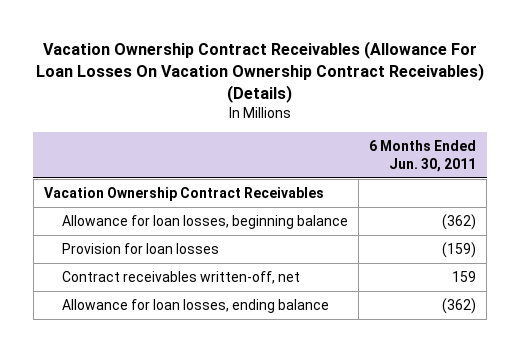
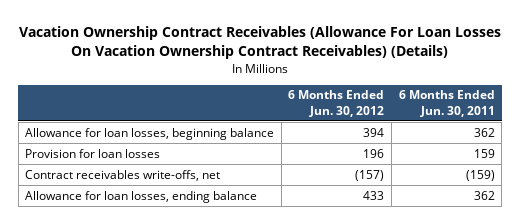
- | 6 Months Ended Jun. 30, 2011
+ | 6 Months Ended Jun. 30, 2012 | 6 Months Ended Jun. 30, 2011
- Vacation Ownership Contract Receivables
- Allowance for loan losses, beginning balance | (362)
- Provision for loan losses | (159)
- Contract receivables written-off, net | 159
- Allowance for loan losses, ending balance | (362)
+ Allowance for loan losses, beginning balance | 394 | 362
+ Provision for loan losses | 196 | 159
+ Contract receivables write-offs, net | (157) | (159)
+ Allowance for loan losses, ending balance | 433 | 362

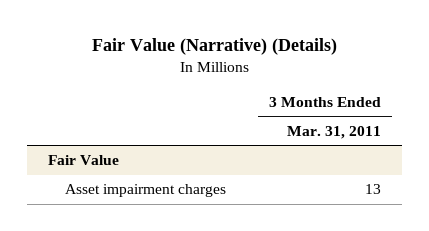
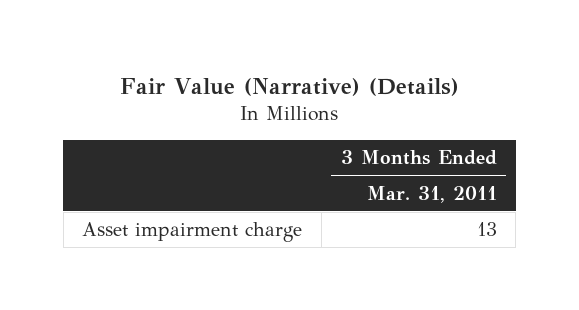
- Fair Value
- Asset impairment charges | 13
+ Asset impairment charge | 13

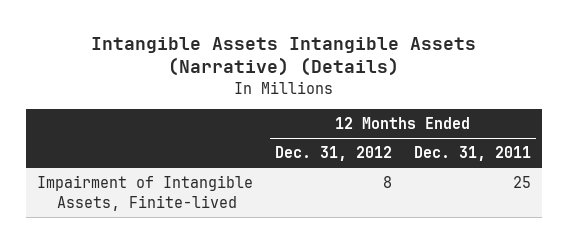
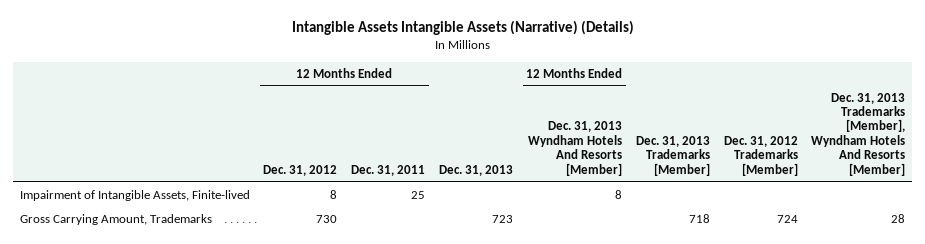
- | 12 Months Ended Dec. 31, 2012 | 12 Months Ended Dec. 31, 2011
+ | 12 Months Ended Dec. 31, 2012 | 12 Months Ended Dec. 31, 2011 | Dec. 31, 2013 | 12 Months Ended Dec. 31, 2013 Wyndham Hotels And Resorts [Member] | Dec. 31, 2013 Trademarks [Member] | Dec. 31, 2012 Trademarks [Member] | Dec. 31, 2013 Trademarks [Member], Wyndham Hotels And Resorts [Member]
+ Gross Carrying Amount, Trademarks | 730 | | 723 | | 718 | 724 | 28

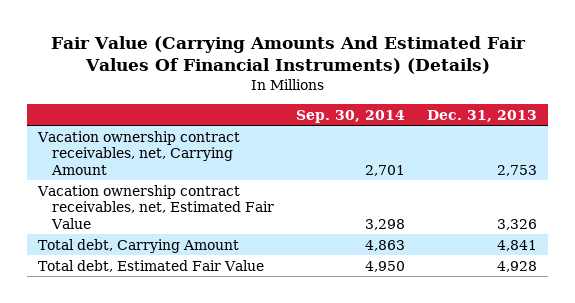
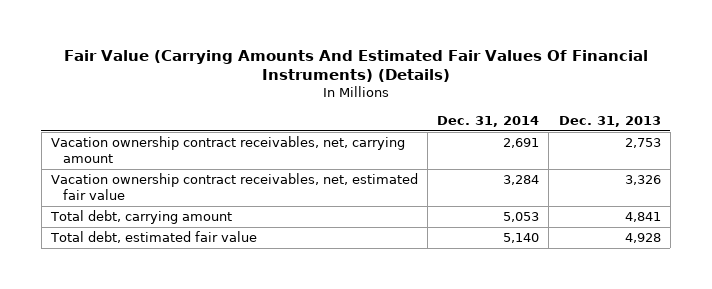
- | Sep. 30, 2014 | Dec. 31, 2013
+ | Dec. 31, 2014 | Dec. 31, 2013
- Vacation ownership contract receivables, net, Carrying Amount | 2,701 | 2,753
- Vacation ownership contract receivables, net, Estimated Fair Value | 3,298 | 3,326
- Total debt, Carrying Amount | 4,863 | 4,841
- Total debt, Estimated Fair Value | 4,950 | 4,928
+ Vacation ownership contract receivables, net, carrying amount | 2,691 | 2,753
+ Vacation ownership contract receivables, net, estimated fair value | 3,284 | 3,326
+ Total debt, carrying amount | 5,053 | 4,841
+ Total debt, estimated fair value | 5,140 | 4,928

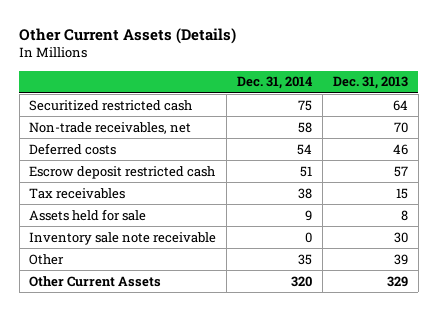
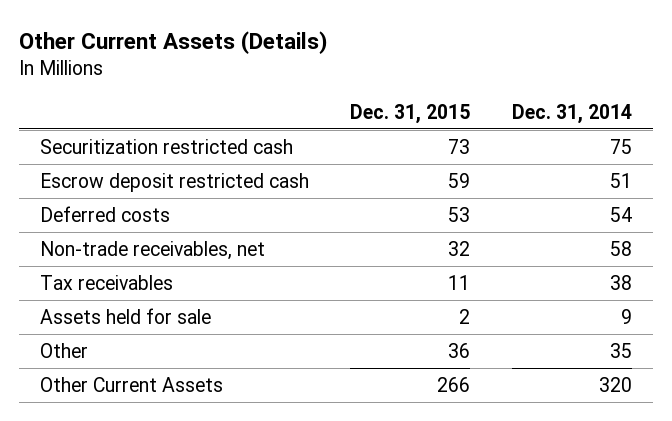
- | Dec. 31, 2014 | Dec. 31, 2013
+ | Dec. 31, 2015 | Dec. 31, 2014
- Securitized restricted cash | 75 | 64
+ Securitization restricted cash | 73 | 75
moved down: Deferred costs | 53 | 54
moved down: Non-trade receivables, net | 32 | 58
- Inventory sale note receivable | 0 | 30

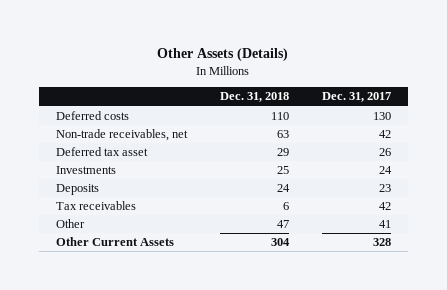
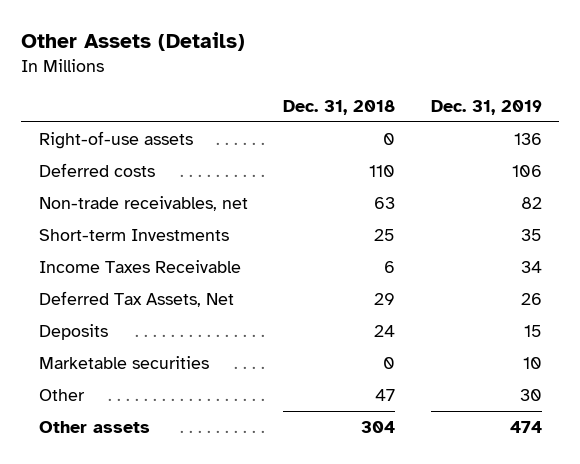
- | Dec. 31, 2018 | Dec. 31, 2017
+ | Dec. 31, 2018 | Dec. 31, 2019
+ Right-of-use assets | 0 | 136
- Deferred tax asset | 29 | 26
- Investments | 25 | 24
+ Short-term Investments | 25 | 35
+ Income Taxes Receivable | 6 | 34
+ Deferred Tax Assets, Net | 29 | 26
- Tax receivables | 6 | 42
+ Marketable securities | 0 | 10
- Other Current Assets | 304 | 328
+ Other assets | 304 | 474

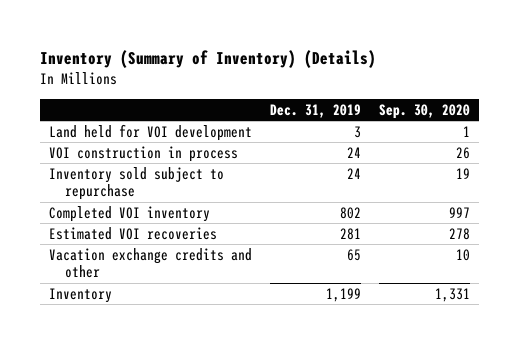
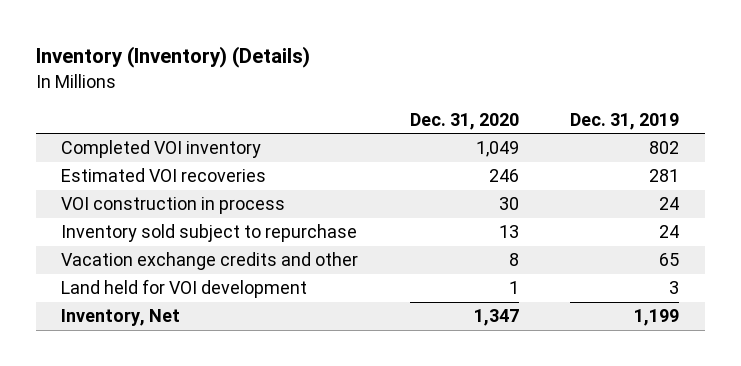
- Inventory (Summary of Inventory) (Details)
+ Inventory (Inventory) (Details)
- | Dec. 31, 2019 | Sep. 30, 2020
+ | Dec. 31, 2020 | Dec. 31, 2019
moved down: VOI construction in process | 30 | 24
moved down: Inventory sold subject to repurchase | 13 | 24
- Inventory | 1,199 | 1,331
moved down: Land held for VOI development | 1 | 3
+ Inventory, Net | 1,347 | 1,199

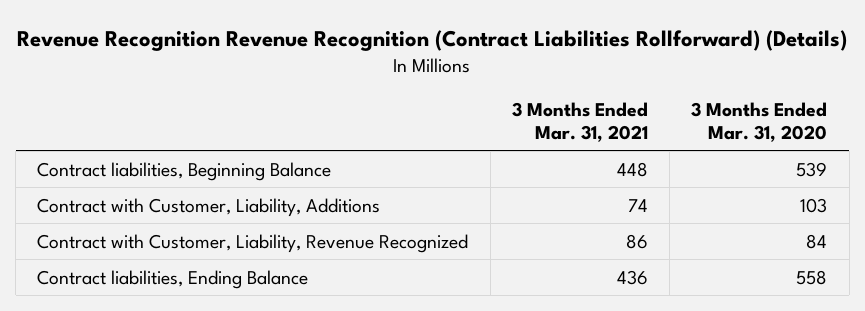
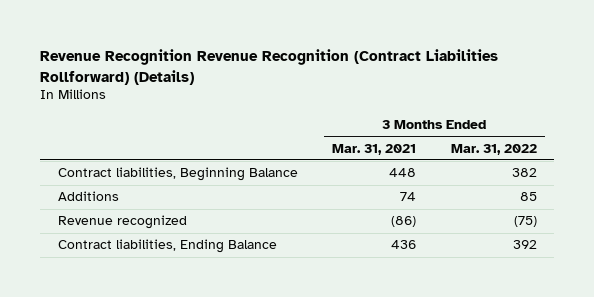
- | 3 Months Ended Mar. 31, 2021 | 3 Months Ended Mar. 31, 2020
+ | 3 Months Ended Mar. 31, 2021 | 3 Months Ended Mar. 31, 2022
- Contract with Customer, Liability, Additions | 74 | 103
- Contract with Customer, Liability, Revenue Recognized | 86 | 84
+ Additions | 74 | 85
+ Revenue recognized | (86) | (75)

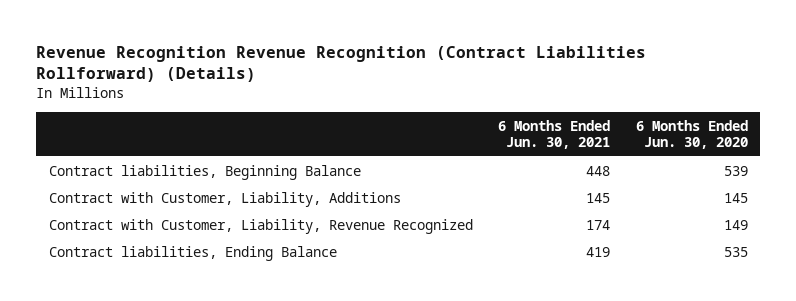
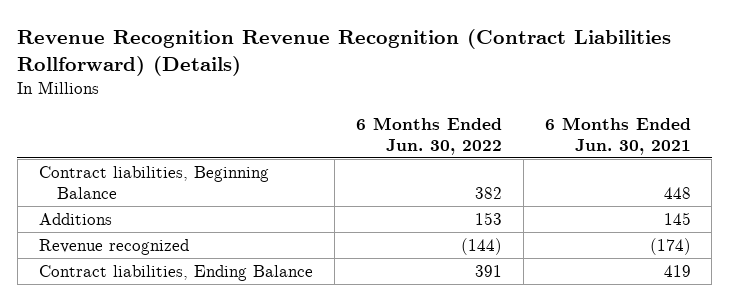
- | 6 Months Ended Jun. 30, 2021 | 6 Months Ended Jun. 30, 2020
+ | 6 Months Ended Jun. 30, 2022 | 6 Months Ended Jun. 30, 2021
- Contract with Customer, Liability, Additions | 145 | 145
- Contract with Customer, Liability, Revenue Recognized | 174 | 149
+ Additions | 153 | 145
+ Revenue recognized | (144) | (174)

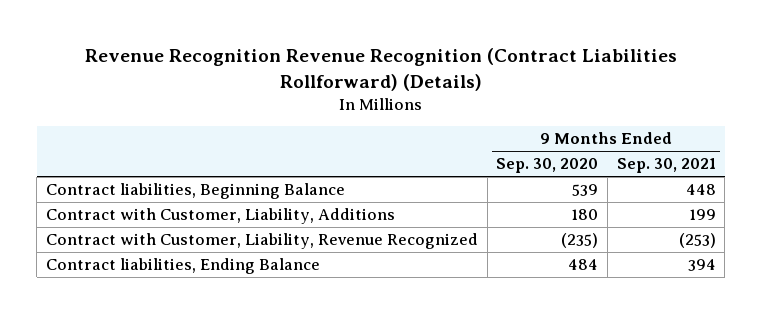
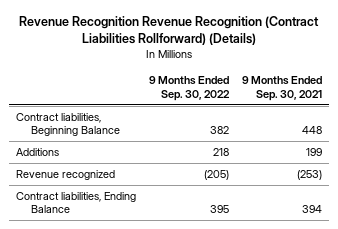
- | 9 Months Ended Sep. 30, 2020 | 9 Months Ended Sep. 30, 2021
+ | 9 Months Ended Sep. 30, 2022 | 9 Months Ended Sep. 30, 2021
- Contract with Customer, Liability, Additions | 180 | 199
- Contract with Customer, Liability, Revenue Recognized | (235) | (253)
+ Additions | 218 | 199
+ Revenue recognized | (205) | (253)

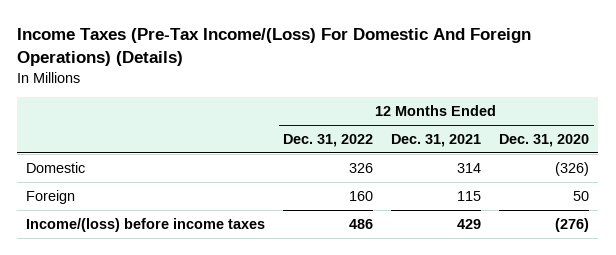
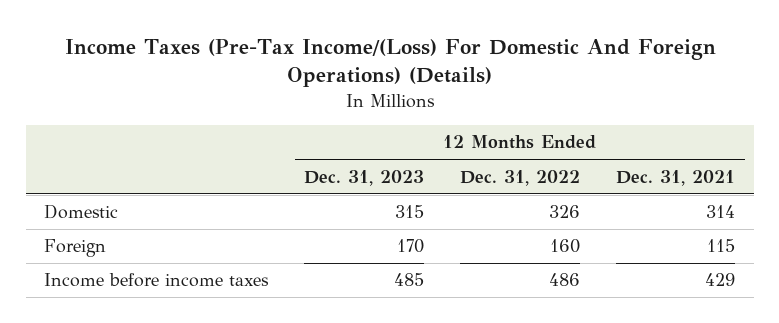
- | 12 Months Ended Dec. 31, 2022 | 12 Months Ended Dec. 31, 2021 | 12 Months Ended Dec. 31, 2020
+ | 12 Months Ended Dec. 31, 2023 | 12 Months Ended Dec. 31, 2022 | 12 Months Ended Dec. 31, 2021
- Income/(loss) before income taxes | 486 | 429 | (276)
+ Income before income taxes | 485 | 486 | 429

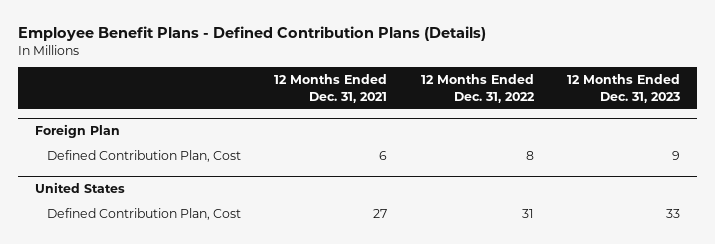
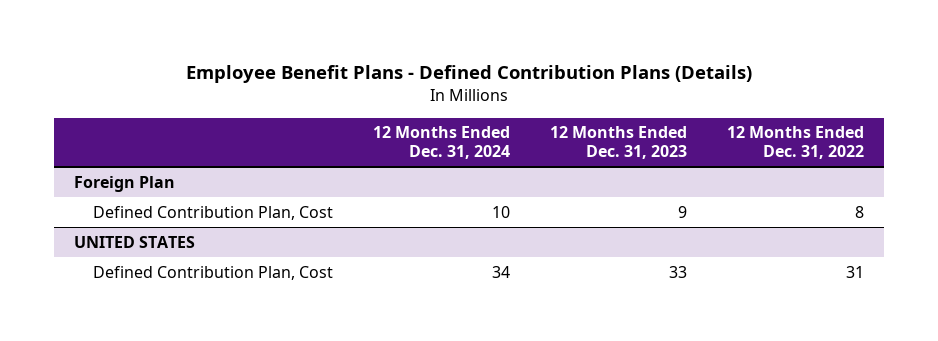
- | 12 Months Ended Dec. 31, 2021 | 12 Months Ended Dec. 31, 2022 | 12 Months Ended Dec. 31, 2023
+ | 12 Months Ended Dec. 31, 2024 | 12 Months Ended Dec. 31, 2023 | 12 Months Ended Dec. 31, 2022
- United States
+ UNITED STATES

